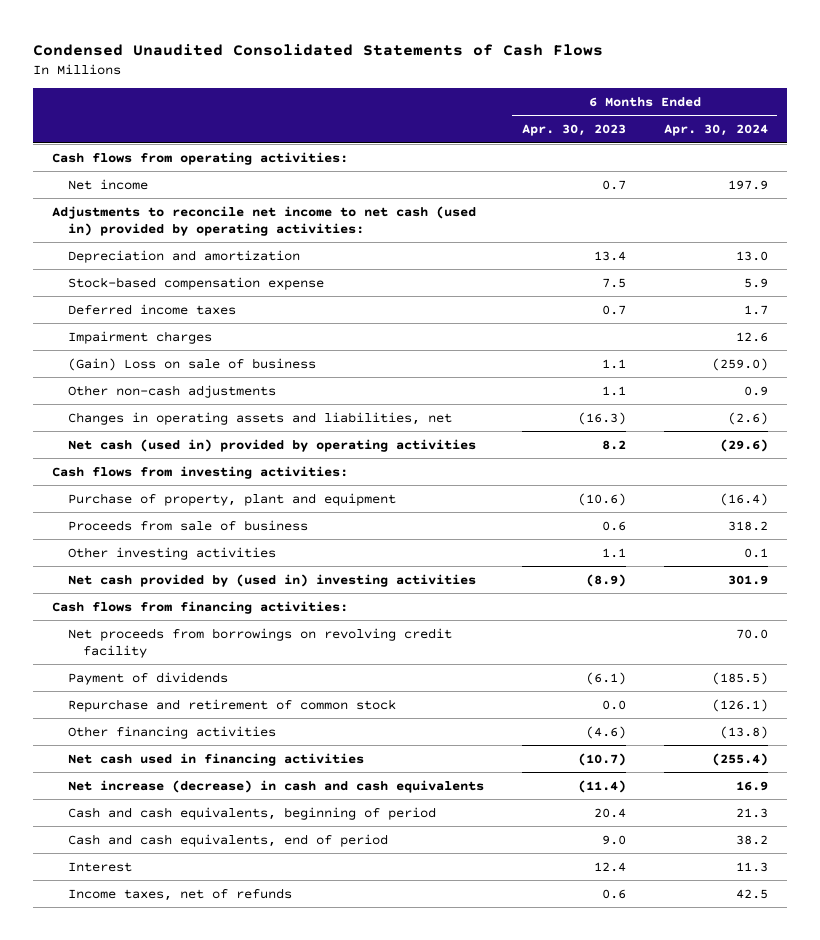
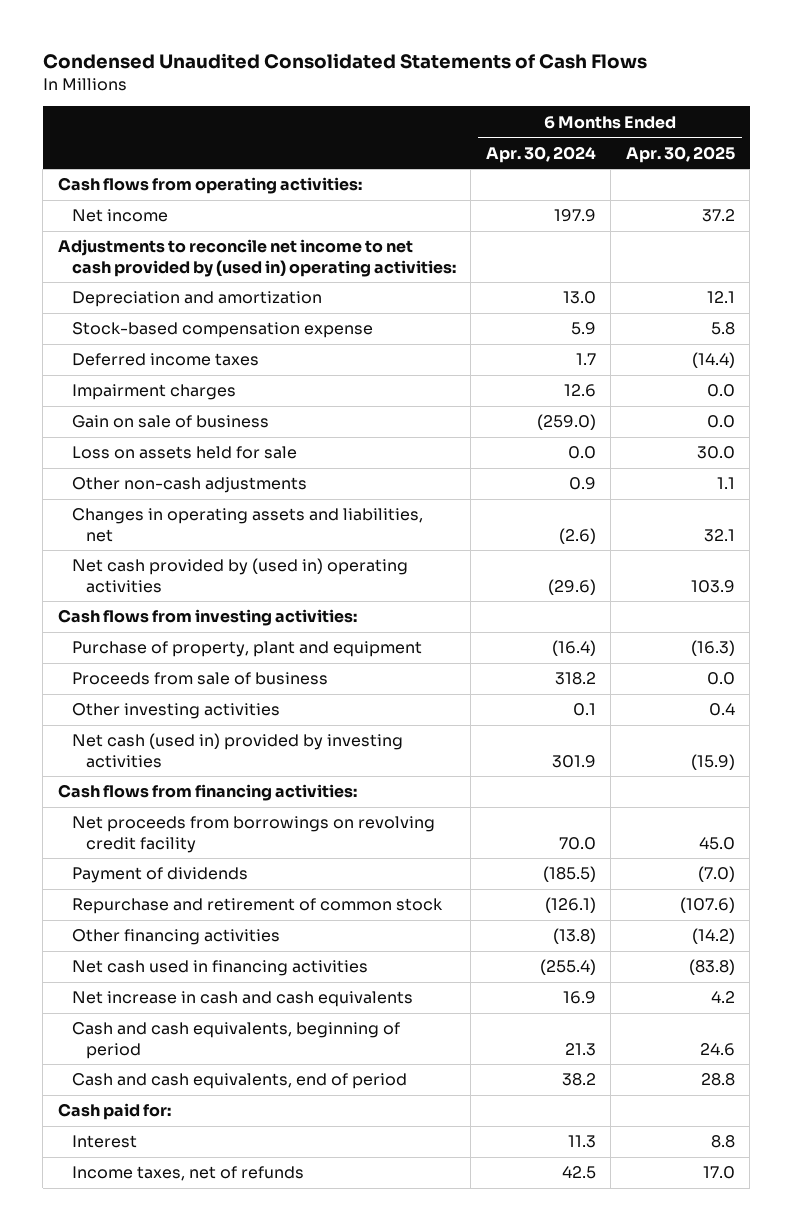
- | 6 Months Ended Apr. 30, 2023 | 6 Months Ended Apr. 30, 2024
+ | 6 Months Ended Apr. 30, 2024 | 6 Months Ended Apr. 30, 2025
- Adjustments to reconcile net income to net cash (used in) provided by operating activities:
+ Adjustments to reconcile net income to net cash provided by (used in) operating activities:
- (Gain) Loss on sale of business | 1.1 | (259.0)
+ Gain on sale of business | (259.0) | 0.0
+ Loss on assets held for sale | 0.0 | 30.0
- Net cash (used in) provided by operating activities | 8.2 | (29.6)
+ Net cash provided by (used in) operating activities | (29.6) | 103.9
- Net cash provided by (used in) investing activities | (8.9) | 301.9
+ Net cash (used in) provided by investing activities | 301.9 | (15.9)
- Net increase (decrease) in cash and cash equivalents | (11.4) | 16.9
+ Net increase in cash and cash equivalents | 16.9 | 4.2
+ Cash paid for:

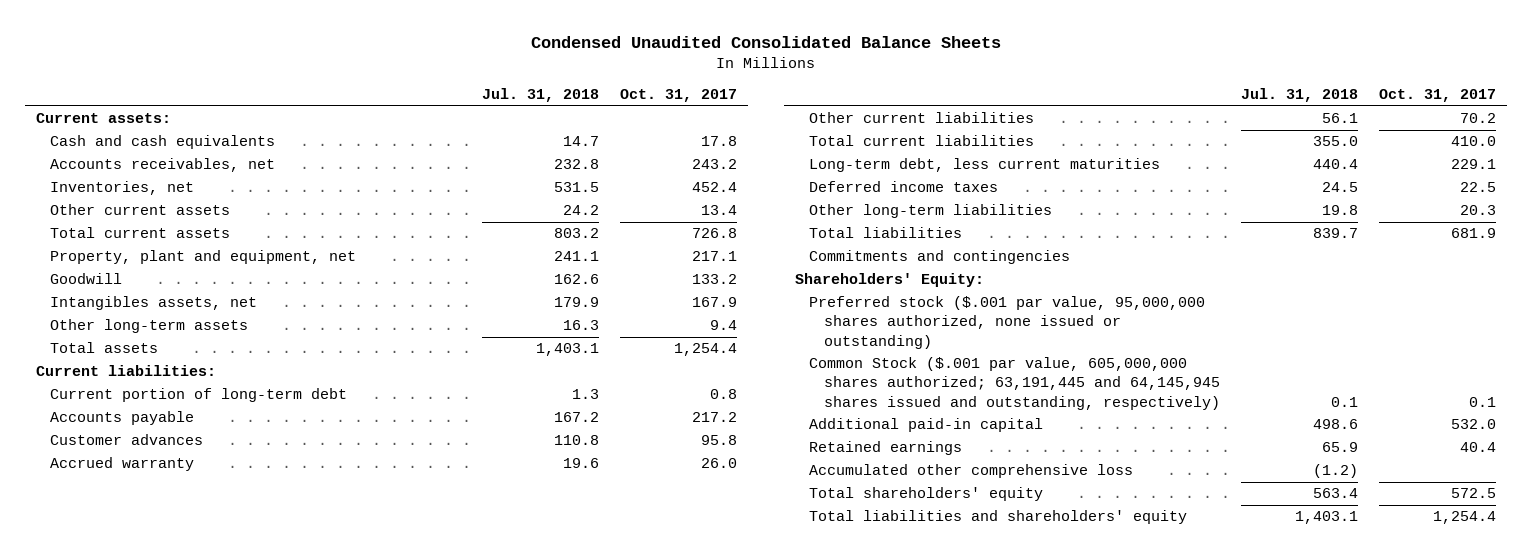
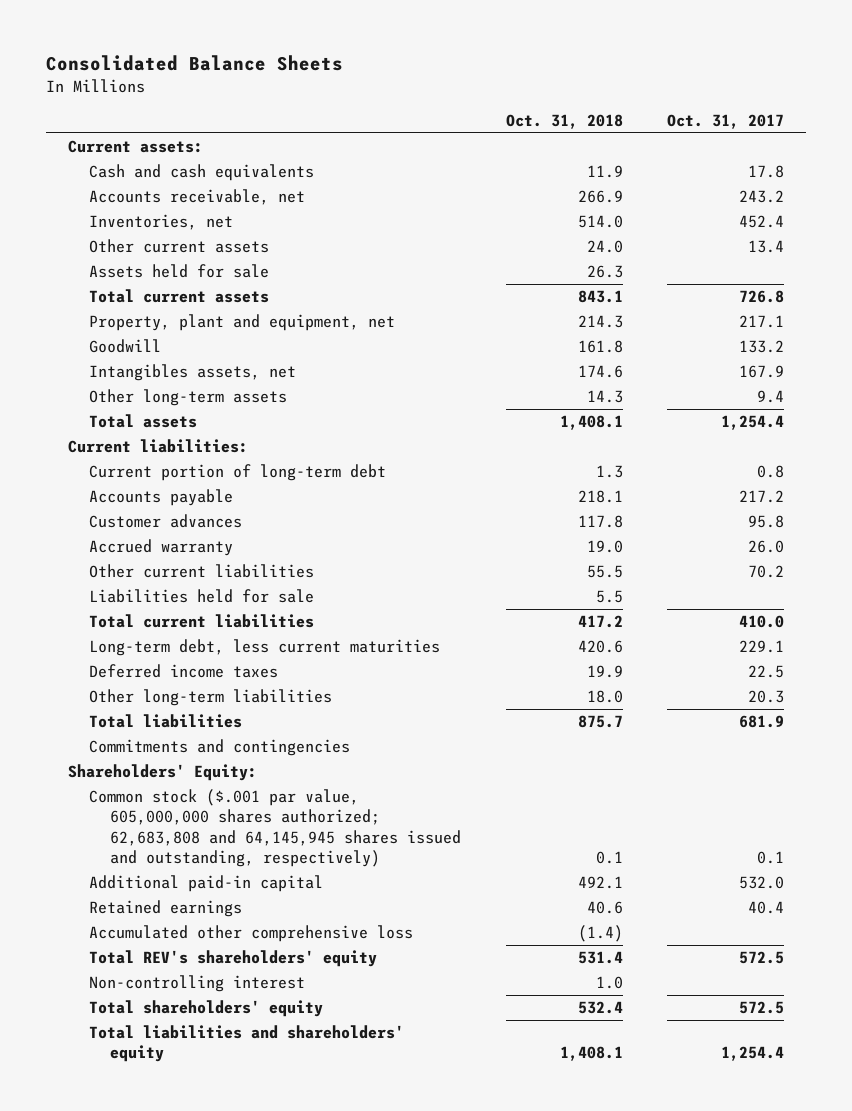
- Condensed Unaudited Consolidated Balance Sheets
+ Consolidated Balance Sheets
- | Jul. 31, 2018 | Oct. 31, 2017
+ | Oct. 31, 2018 | Oct. 31, 2017
- Accounts receivables, net | 232.8 | 243.2
+ Accounts receivable, net | 266.9 | 243.2
+ Assets held for sale | 26.3 |
+ Liabilities held for sale | 5.5 |
- Preferred stock ($.001 par value, 95,000,000 shares authorized, none issued or outstanding)
- Common Stock ($.001 par value, 605,000,000 shares authorized; 63,191,445 and 64,145,945 shares issued and outstanding, respectively) | 0.1 | 0.1
+ Common stock ($.001 par value, 605,000,000 shares authorized; 62,683,808 and 64,145,945 shares issued and outstanding, respectively) | 0.1 | 0.1
+ Total REV's shareholders' equity | 531.4 | 572.5
+ Non-controlling interest | 1.0 |

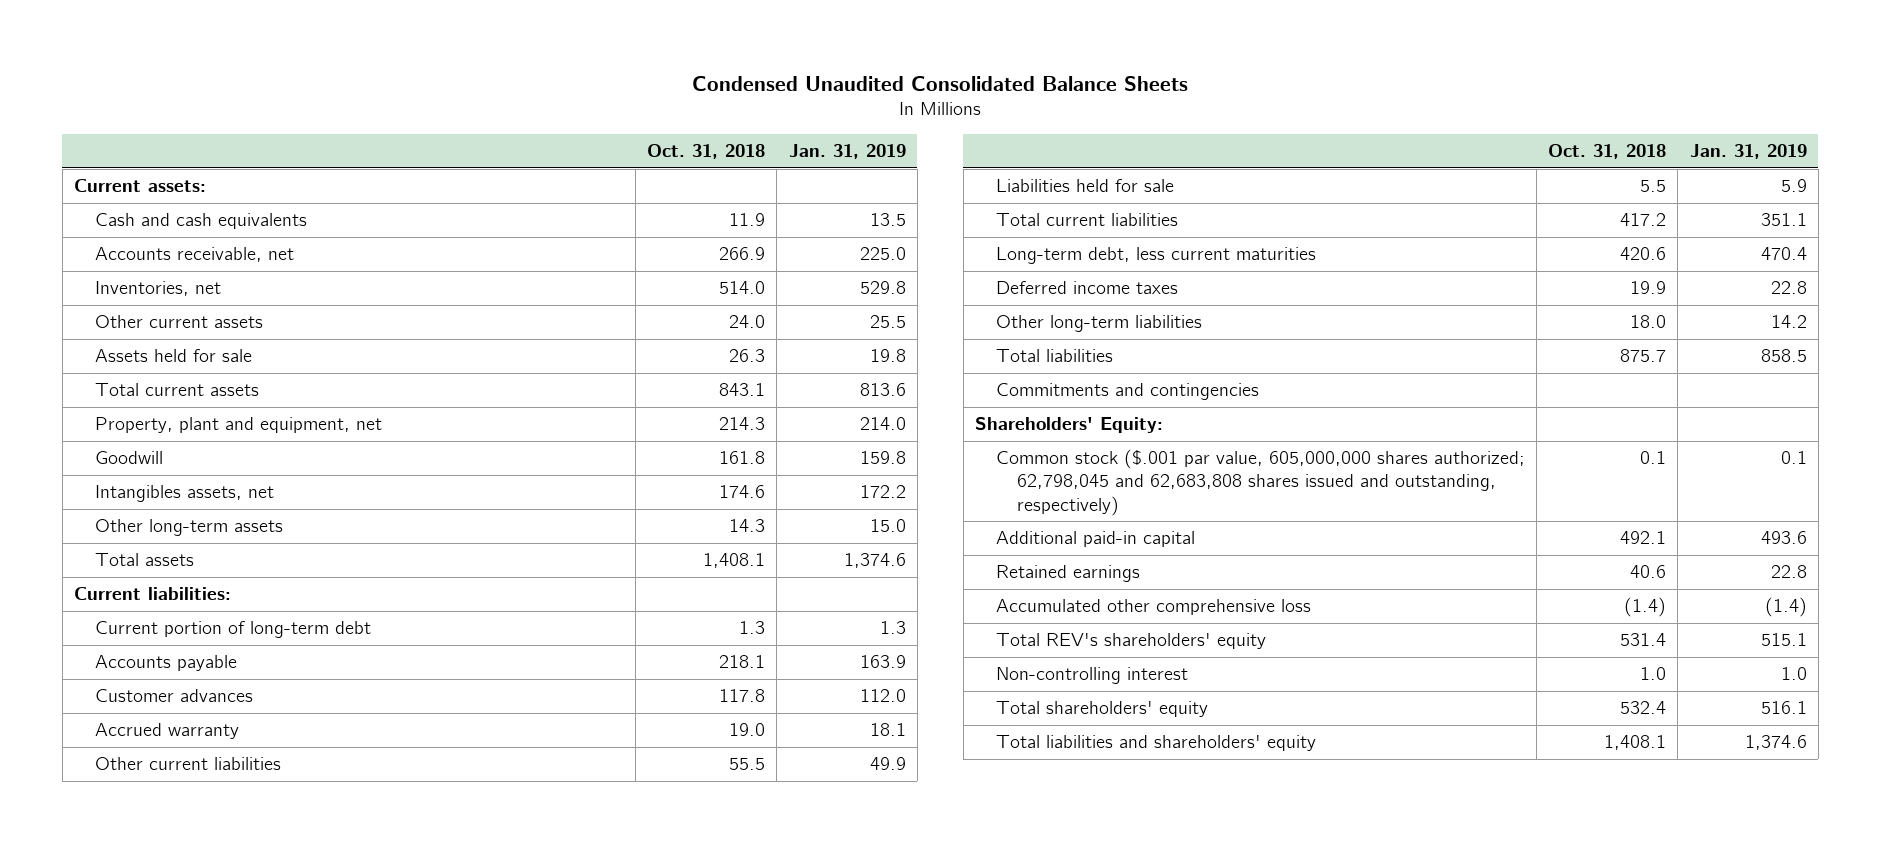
- Consolidated Balance Sheets
+ Condensed Unaudited Consolidated Balance Sheets
- | Oct. 31, 2018 | Oct. 31, 2017
+ | Oct. 31, 2018 | Jan. 31, 2019
- Common stock ($.001 par value, 605,000,000 shares authorized; 62,683,808 and 64,145,945 shares issued and outstanding, respectively) | 0.1 | 0.1
+ Common stock ($.001 par value, 605,000,000 shares authorized; 62,798,045 and 62,683,808 shares issued and outstanding, respectively) | 0.1 | 0.1

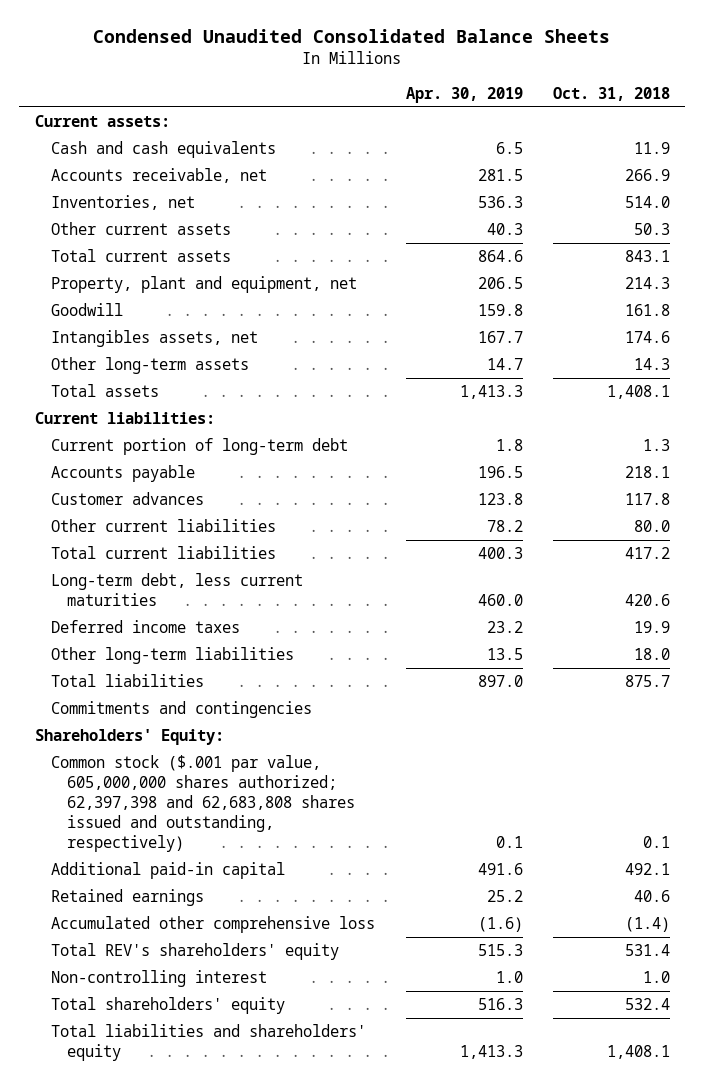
- | Oct. 31, 2018 | Jan. 31, 2019
+ | Apr. 30, 2019 | Oct. 31, 2018
- Other current assets | 24.0 | 25.5
- Assets held for sale | 26.3 | 19.8
+ Other current assets | 40.3 | 50.3
- Accrued warranty | 19.0 | 18.1
- Other current liabilities | 55.5 | 49.9
- Liabilities held for sale | 5.5 | 5.9
+ Other current liabilities | 78.2 | 80.0
- Common stock ($.001 par value, 605,000,000 shares authorized; 62,798,045 and 62,683,808 shares issued and outstanding, respectively) | 0.1 | 0.1
+ Common stock ($.001 par value, 605,000,000 shares authorized; 62,397,398 and 62,683,808 shares issued and outstanding, respectively) | 0.1 | 0.1

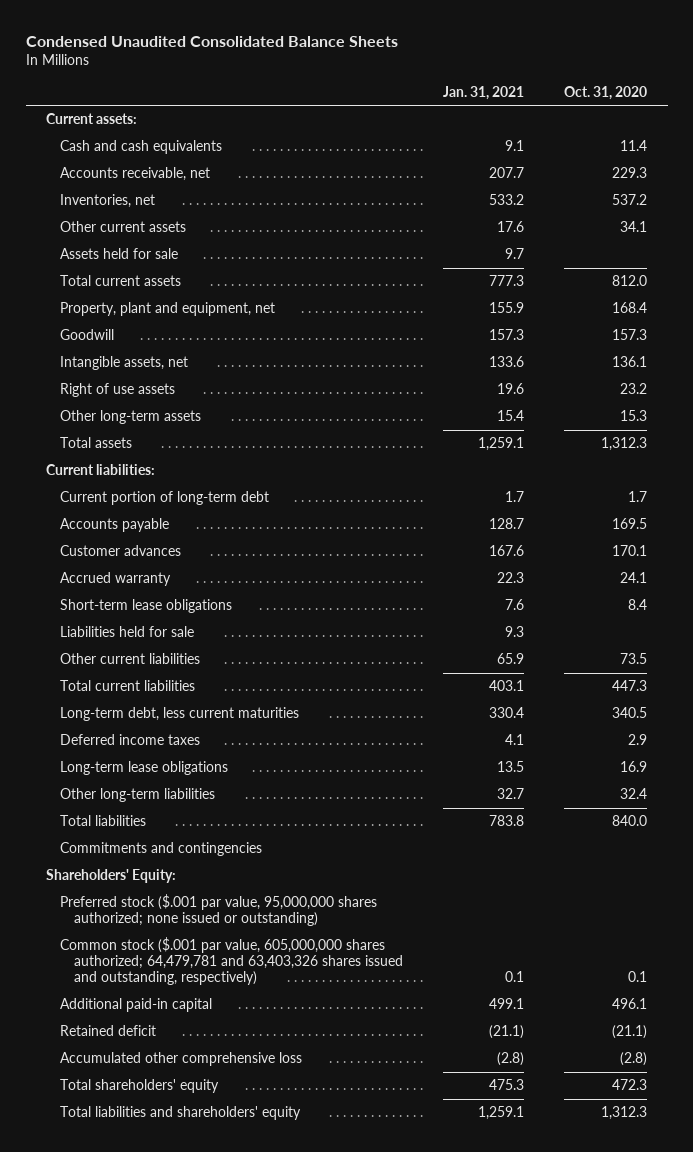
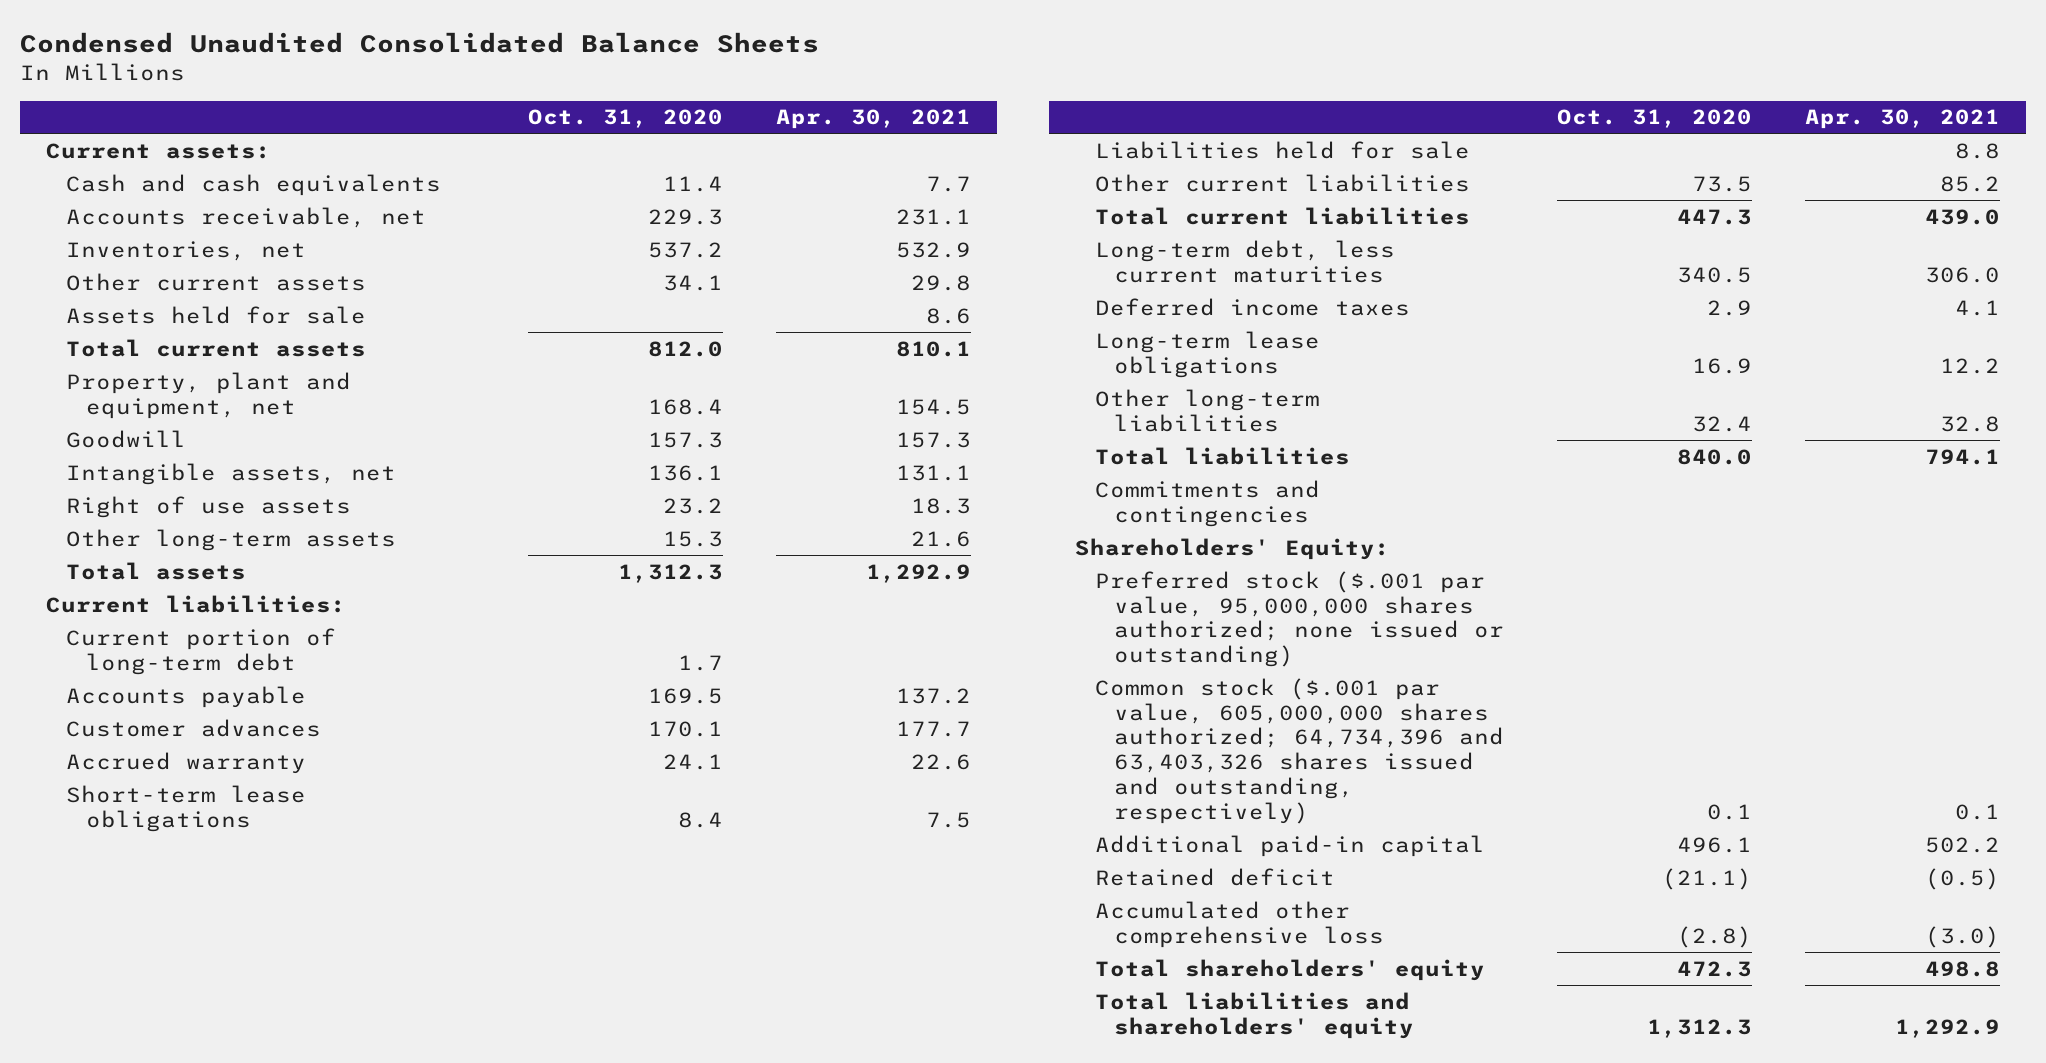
- | Jan. 31, 2021 | Oct. 31, 2020
+ | Oct. 31, 2020 | Apr. 30, 2021
- Common stock ($.001 par value, 605,000,000 shares authorized; 64,479,781 and 63,403,326 shares issued and outstanding, respectively) | 0.1 | 0.1
+ Common stock ($.001 par value, 605,000,000 shares authorized; 64,734,396 and 63,403,326 shares issued and outstanding, respectively) | 0.1 | 0.1

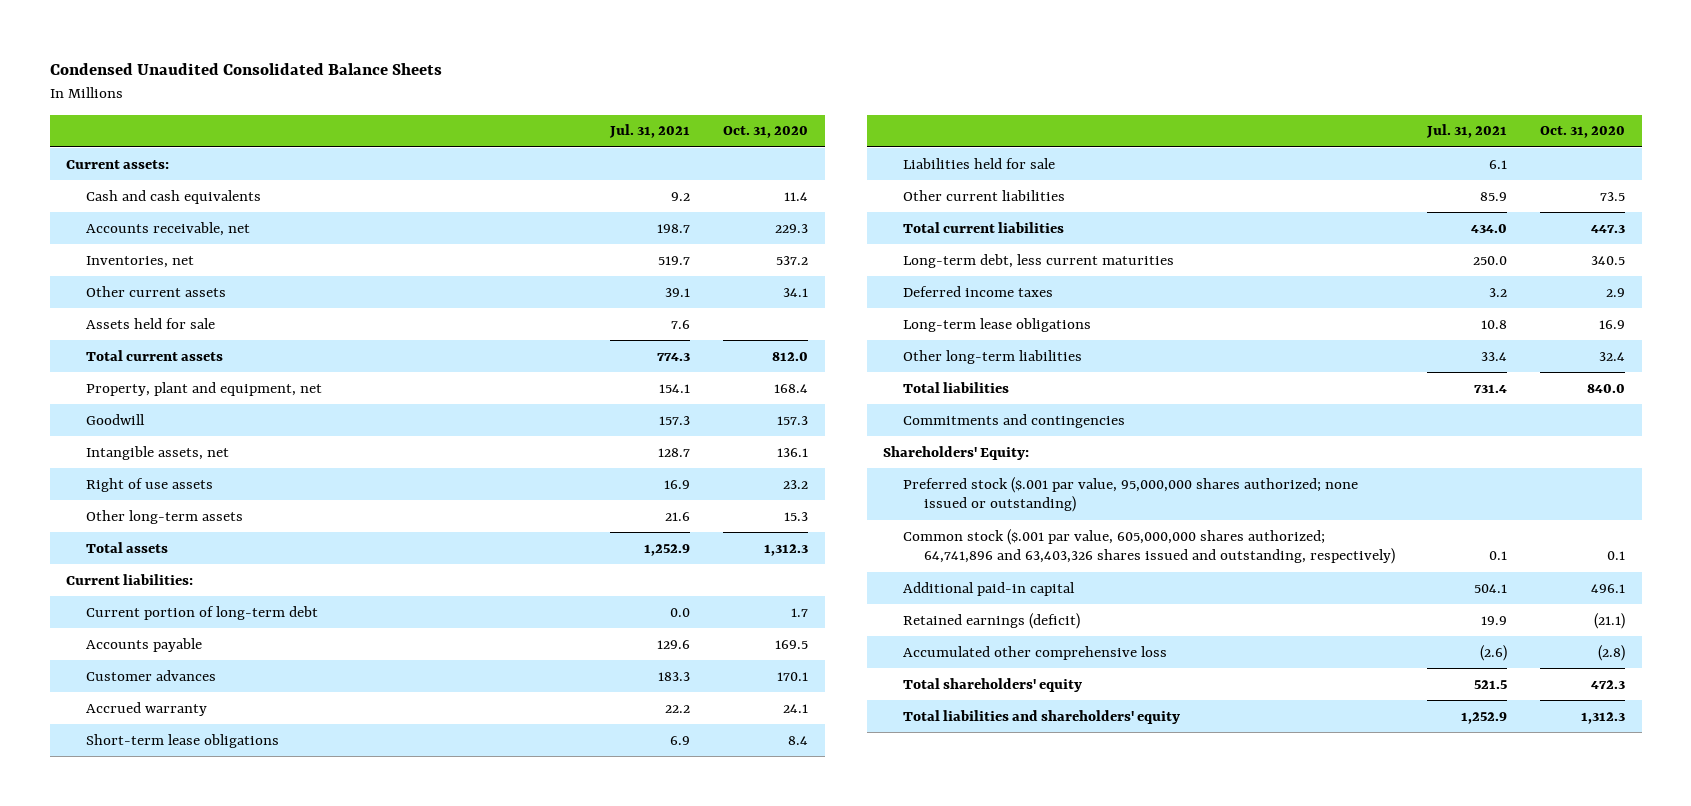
- | Oct. 31, 2020 | Apr. 30, 2021
+ | Jul. 31, 2021 | Oct. 31, 2020
- Common stock ($.001 par value, 605,000,000 shares authorized; 64,734,396 and 63,403,326 shares issued and outstanding, respectively) | 0.1 | 0.1
+ Common stock ($.001 par value, 605,000,000 shares authorized; 64,741,896 and 63,403,326 shares issued and outstanding, respectively) | 0.1 | 0.1
- Retained deficit | (21.1) | (0.5)
+ Retained earnings (deficit) | 19.9 | (21.1)

